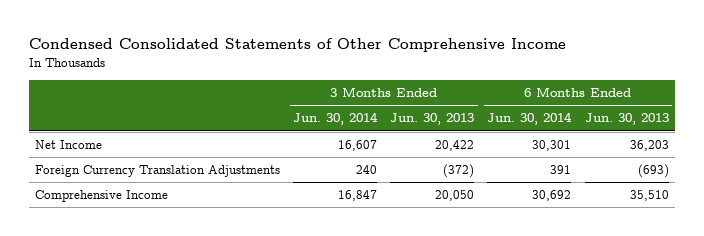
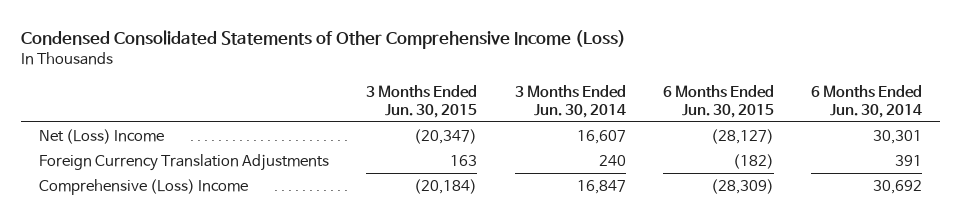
- Condensed Consolidated Statements of Other Comprehensive Income
+ Condensed Consolidated Statements of Other Comprehensive Income (Loss)
- | 3 Months Ended Jun. 30, 2014 | 3 Months Ended Jun. 30, 2013 | 6 Months Ended Jun. 30, 2014 | 6 Months Ended Jun. 30, 2013
+ | 3 Months Ended Jun. 30, 2015 | 3 Months Ended Jun. 30, 2014 | 6 Months Ended Jun. 30, 2015 | 6 Months Ended Jun. 30, 2014
- Net Income | 16,607 | 20,422 | 30,301 | 36,203
+ Net (Loss) Income | (20,347) | 16,607 | (28,127) | 30,301
- Comprehensive Income | 16,847 | 20,050 | 30,692 | 35,510
+ Comprehensive (Loss) Income | (20,184) | 16,847 | (28,309) | 30,692

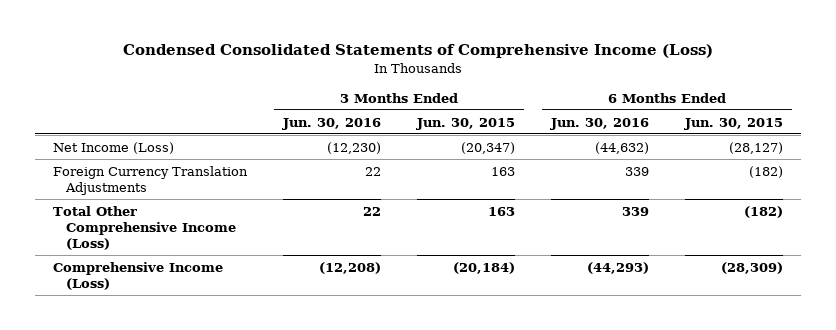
- Condensed Consolidated Statements of Other Comprehensive Income (Loss)
+ Condensed Consolidated Statements of Comprehensive Income (Loss)
- | 3 Months Ended Jun. 30, 2015 | 3 Months Ended Jun. 30, 2014 | 6 Months Ended Jun. 30, 2015 | 6 Months Ended Jun. 30, 2014
+ | 3 Months Ended Jun. 30, 2016 | 3 Months Ended Jun. 30, 2015 | 6 Months Ended Jun. 30, 2016 | 6 Months Ended Jun. 30, 2015
- Net (Loss) Income | (20,347) | 16,607 | (28,127) | 30,301
+ Net Income (Loss) | (12,230) | (20,347) | (44,632) | (28,127)
- Comprehensive (Loss) Income | (20,184) | 16,847 | (28,309) | 30,692
+ Total Other Comprehensive Income (Loss) | 22 | 163 | 339 | (182)
+ Comprehensive Income (Loss) | (12,208) | (20,184) | (44,293) | (28,309)

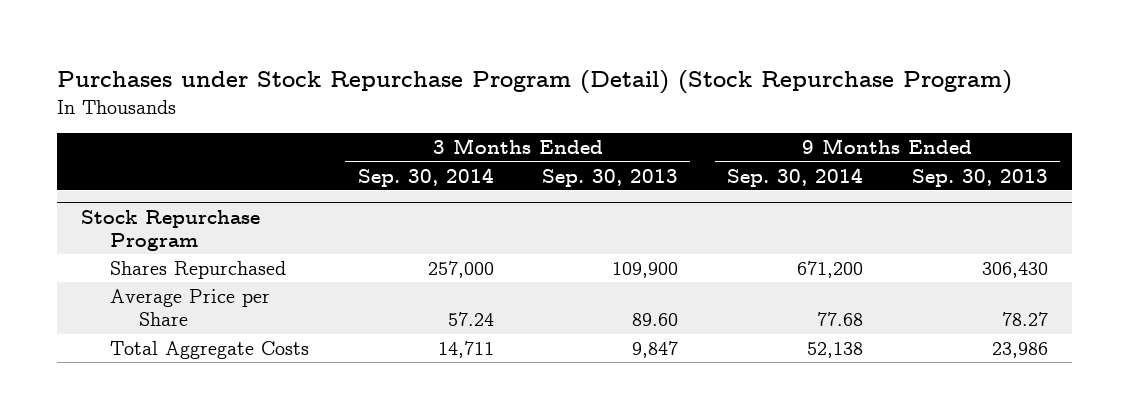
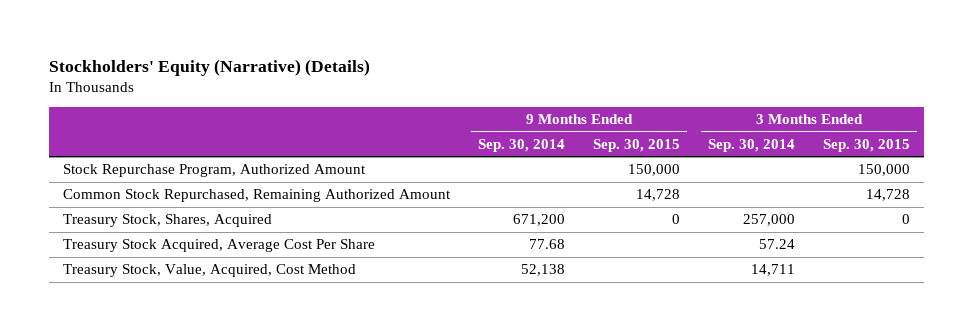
- Purchases under Stock Repurchase Program (Detail) (Stock Repurchase Program)
+ Stockholders' Equity (Narrative) (Details)
- | 3 Months Ended Sep. 30, 2014 | 3 Months Ended Sep. 30, 2013 | 9 Months Ended Sep. 30, 2014 | 9 Months Ended Sep. 30, 2013
+ | 9 Months Ended Sep. 30, 2014 | 9 Months Ended Sep. 30, 2015 | 3 Months Ended Sep. 30, 2014 | 3 Months Ended Sep. 30, 2015
- Stock Repurchase Program
- Shares Repurchased | 257,000 | 109,900 | 671,200 | 306,430
- Average Price per Share | 57.24 | 89.60 | 77.68 | 78.27
- Total Aggregate Costs | 14,711 | 9,847 | 52,138 | 23,986
+ Stock Repurchase Program, Authorized Amount | | 150,000 | | 150,000
+ Common Stock Repurchased, Remaining Authorized Amount | | 14,728 | | 14,728
+ Treasury Stock, Shares, Acquired | 671,200 | 0 | 257,000 | 0
+ Treasury Stock Acquired, Average Cost Per Share | 77.68 | | 57.24 |
+ Treasury Stock, Value, Acquired, Cost Method | 52,138 | | 14,711 |

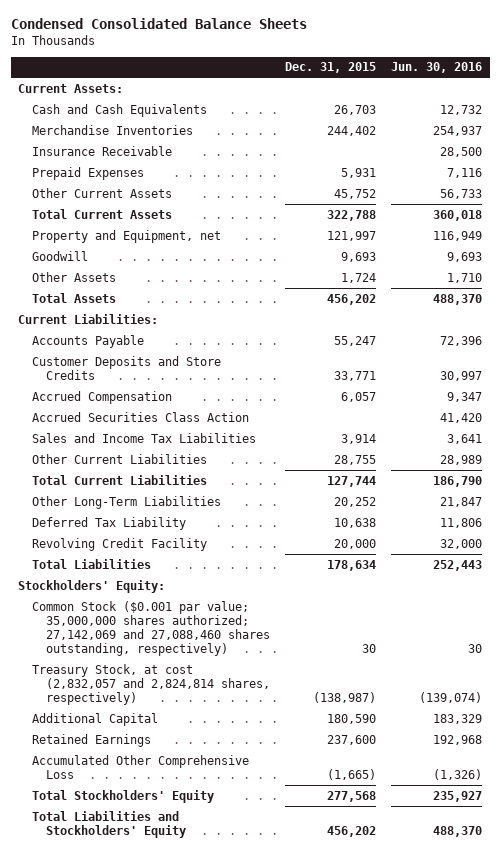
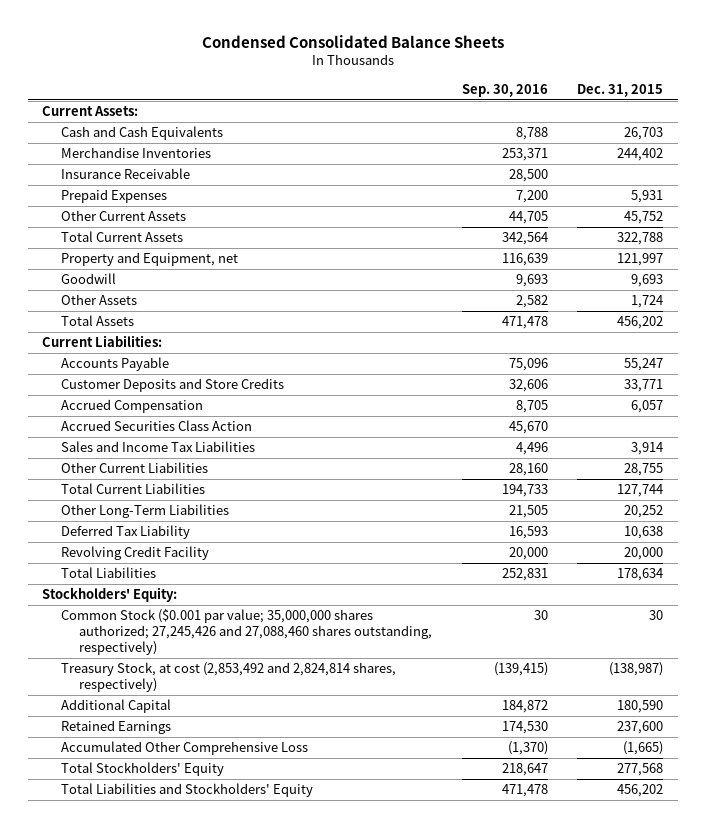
- | Dec. 31, 2015 | Jun. 30, 2016
+ | Sep. 30, 2016 | Dec. 31, 2015
- Common Stock ($0.001 par value; 35,000,000 shares authorized; 27,142,069 and 27,088,460 shares outstanding, respectively) | 30 | 30
- Treasury Stock, at cost (2,832,057 and 2,824,814 shares, respectively) | (138,987) | (139,074)
+ Common Stock ($0.001 par value; 35,000,000 shares authorized; 27,245,426 and 27,088,460 shares outstanding, respectively) | 30 | 30
+ Treasury Stock, at cost (2,853,492 and 2,824,814 shares, respectively) | (139,415) | (138,987)

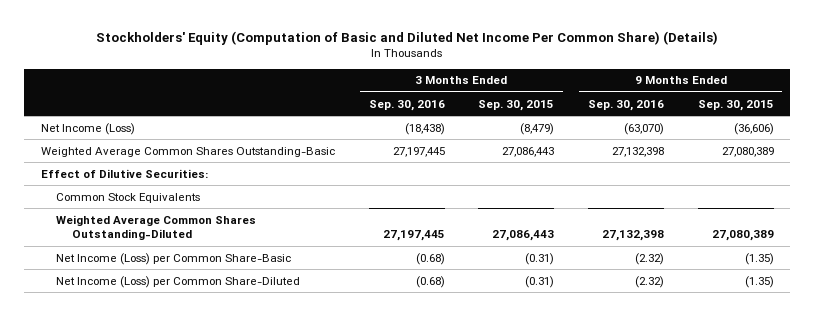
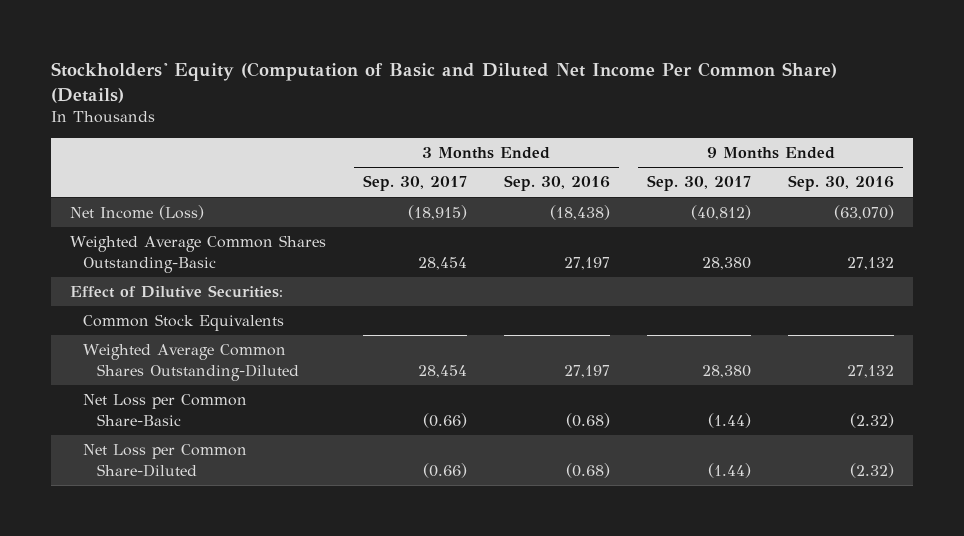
- | 3 Months Ended Sep. 30, 2016 | 3 Months Ended Sep. 30, 2015 | 9 Months Ended Sep. 30, 2016 | 9 Months Ended Sep. 30, 2015
+ | 3 Months Ended Sep. 30, 2017 | 3 Months Ended Sep. 30, 2016 | 9 Months Ended Sep. 30, 2017 | 9 Months Ended Sep. 30, 2016
- Weighted Average Common Shares Outstanding-Basic | 27,197,445 | 27,086,443 | 27,132,398 | 27,080,389
+ Weighted Average Common Shares Outstanding-Basic | 28,454 | 27,197 | 28,380 | 27,132
- Weighted Average Common Shares Outstanding-Diluted | 27,197,445 | 27,086,443 | 27,132,398 | 27,080,389
- Net Income (Loss) per Common Share-Basic | (0.68) | (0.31) | (2.32) | (1.35)
- Net Income (Loss) per Common Share-Diluted | (0.68) | (0.31) | (2.32) | (1.35)
+ Weighted Average Common Shares Outstanding-Diluted | 28,454 | 27,197 | 28,380 | 27,132
+ Net Loss per Common Share-Basic | (0.66) | (0.68) | (1.44) | (2.32)
+ Net Loss per Common Share-Diluted | (0.66) | (0.68) | (1.44) | (2.32)

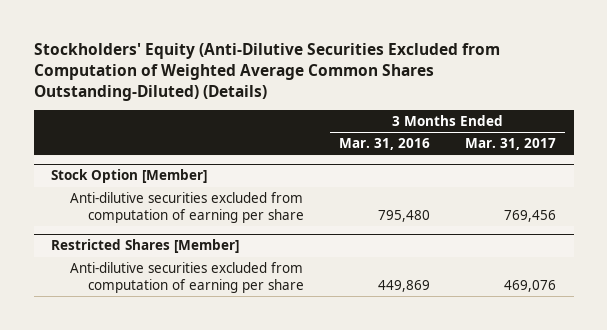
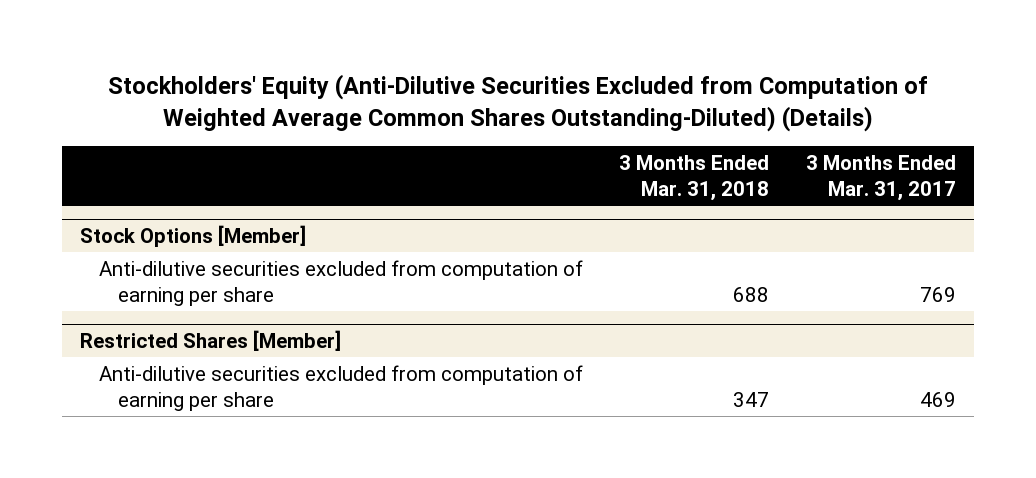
- | 3 Months Ended Mar. 31, 2016 | 3 Months Ended Mar. 31, 2017
+ | 3 Months Ended Mar. 31, 2018 | 3 Months Ended Mar. 31, 2017
- Stock Option [Member]
- Anti-dilutive securities excluded from computation of earning per share | 795,480 | 769,456
+ Stock Options [Member]
+ Anti-dilutive securities excluded from computation of earning per share | 688 | 769
@ Restricted Shares [Member]
- Anti-dilutive securities excluded from computation of earning per share | 449,869 | 469,076
+ Anti-dilutive securities excluded from computation of earning per share | 347 | 469

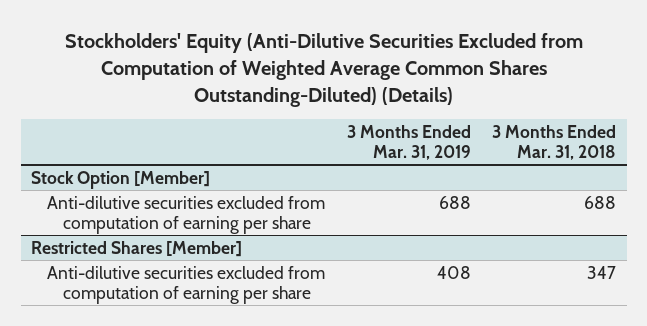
- | 3 Months Ended Mar. 31, 2018 | 3 Months Ended Mar. 31, 2017
+ | 3 Months Ended Mar. 31, 2019 | 3 Months Ended Mar. 31, 2018
- Stock Options [Member]
+ Stock Option [Member]

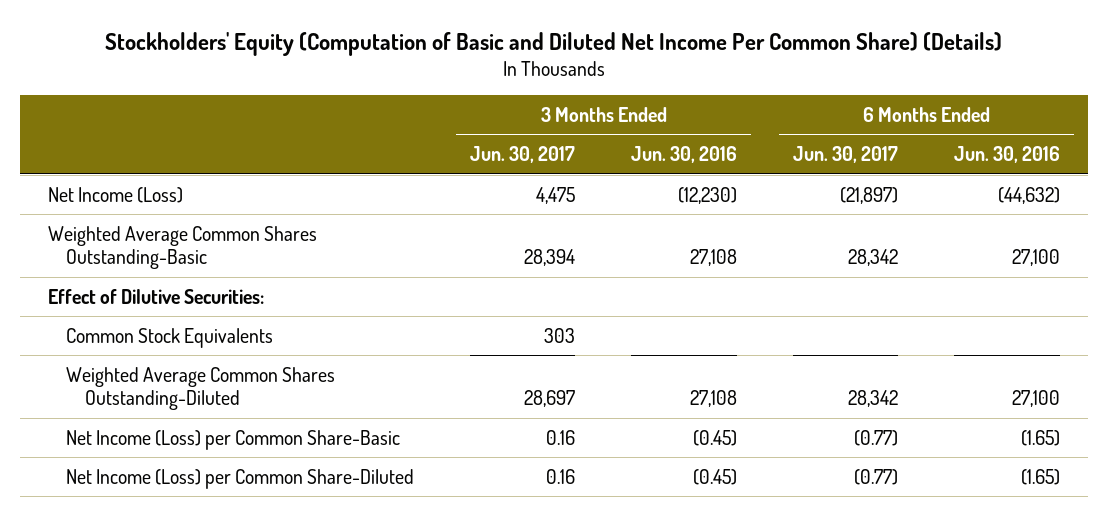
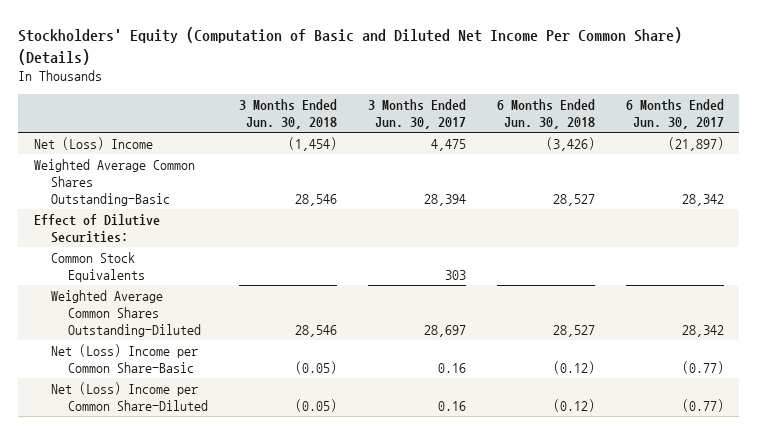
- | 3 Months Ended Jun. 30, 2017 | 3 Months Ended Jun. 30, 2016 | 6 Months Ended Jun. 30, 2017 | 6 Months Ended Jun. 30, 2016
+ | 3 Months Ended Jun. 30, 2018 | 3 Months Ended Jun. 30, 2017 | 6 Months Ended Jun. 30, 2018 | 6 Months Ended Jun. 30, 2017
- Net Income (Loss) | 4,475 | (12,230) | (21,897) | (44,632)
+ Net (Loss) Income | (1,454) | 4,475 | (3,426) | (21,897)
- Net Income (Loss) per Common Share-Basic | 0.16 | (0.45) | (0.77) | (1.65)
- Net Income (Loss) per Common Share-Diluted | 0.16 | (0.45) | (0.77) | (1.65)
+ Net (Loss) Income per Common Share-Basic | (0.05) | 0.16 | (0.12) | (0.77)
+ Net (Loss) Income per Common Share-Diluted | (0.05) | 0.16 | (0.12) | (0.77)

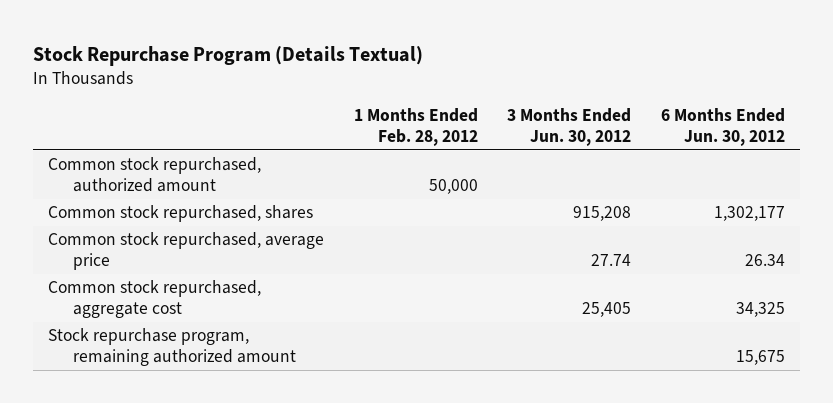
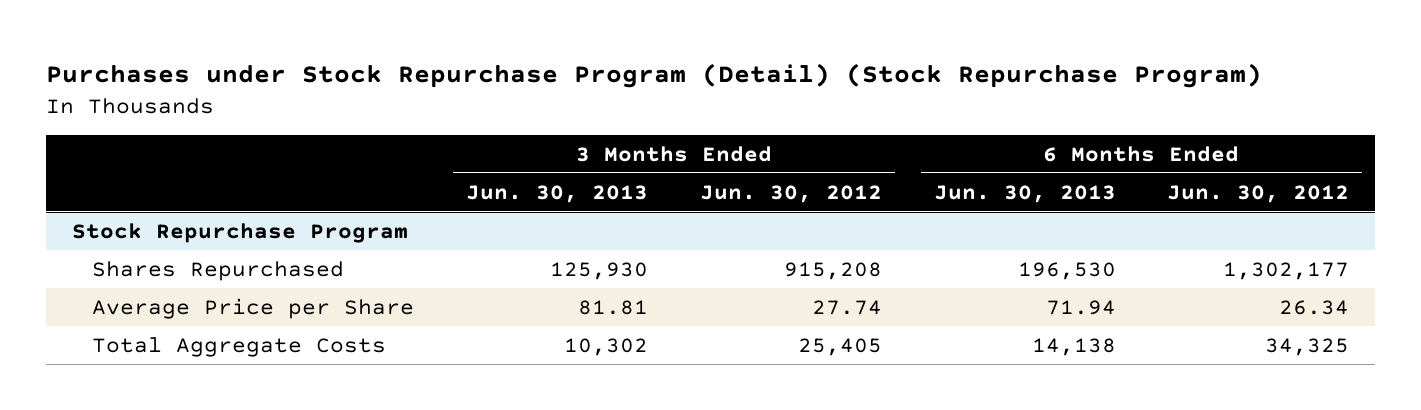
- Stock Repurchase Program (Details Textual)
+ Purchases under Stock Repurchase Program (Detail) (Stock Repurchase Program)
- | 1 Months Ended Feb. 28, 2012 | 3 Months Ended Jun. 30, 2012 | 6 Months Ended Jun. 30, 2012
+ | 3 Months Ended Jun. 30, 2013 | 3 Months Ended Jun. 30, 2012 | 6 Months Ended Jun. 30, 2013 | 6 Months Ended Jun. 30, 2012
- Common stock repurchased, authorized amount | 50,000 | |
- Common stock repurchased, shares | | 915,208 | 1,302,177
- Common stock repurchased, average price | | 27.74 | 26.34
- Common stock repurchased, aggregate cost | | 25,405 | 34,325
- Stock repurchase program, remaining authorized amount | | | 15,675
+ Stock Repurchase Program
+ Shares Repurchased | 125,930 | 915,208 | 196,530 | 1,302,177
+ Average Price per Share | 81.81 | 27.74 | 71.94 | 26.34
+ Total Aggregate Costs | 10,302 | 25,405 | 14,138 | 34,325

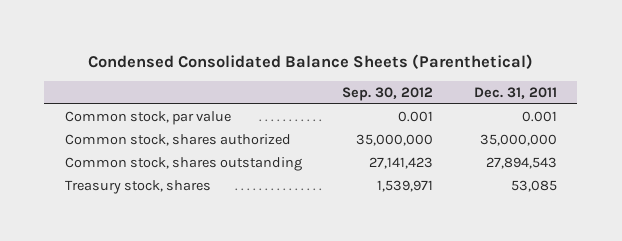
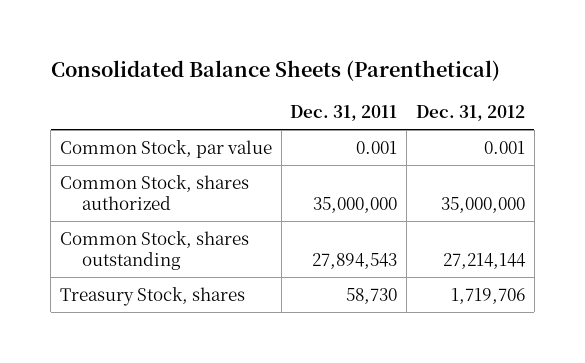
- Condensed Consolidated Balance Sheets (Parenthetical)
+ Consolidated Balance Sheets (Parenthetical)
- | Sep. 30, 2012 | Dec. 31, 2011
+ | Dec. 31, 2011 | Dec. 31, 2012
- Common stock, par value | 0.001 | 0.001
- Common stock, shares authorized | 35,000,000 | 35,000,000
- Common stock, shares outstanding | 27,141,423 | 27,894,543
- Treasury stock, shares | 1,539,971 | 53,085
+ Common Stock, par value | 0.001 | 0.001
+ Common Stock, shares authorized | 35,000,000 | 35,000,000
+ Common Stock, shares outstanding | 27,894,543 | 27,214,144
+ Treasury Stock, shares | 58,730 | 1,719,706

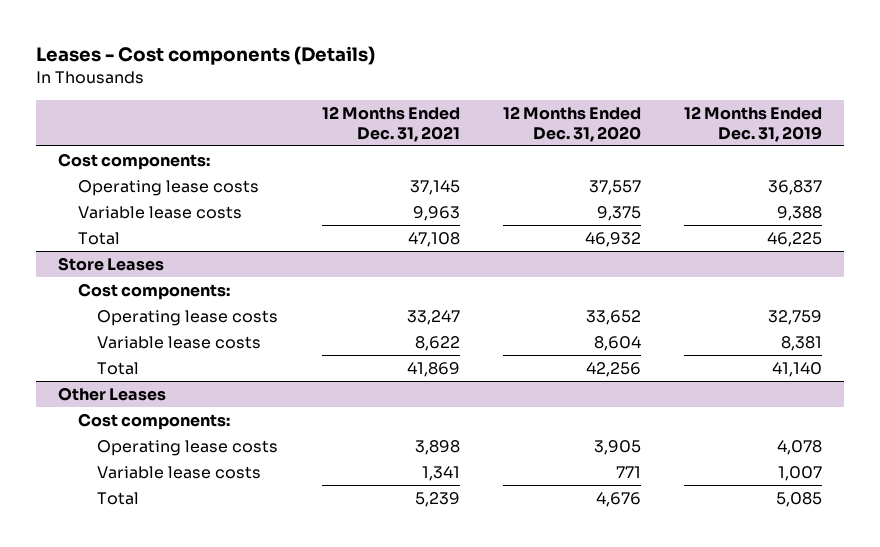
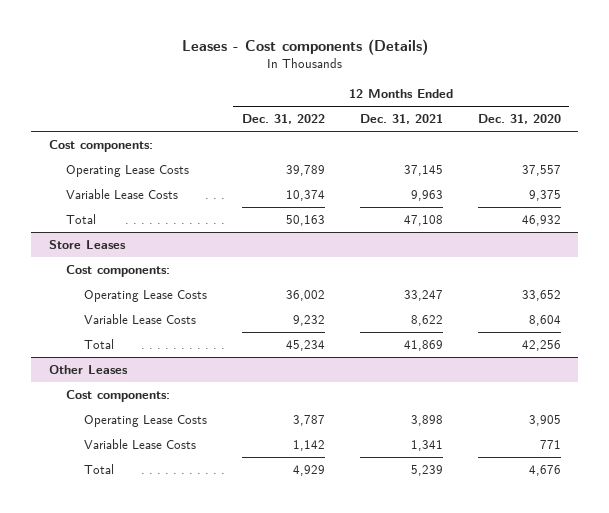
- | 12 Months Ended Dec. 31, 2021 | 12 Months Ended Dec. 31, 2020 | 12 Months Ended Dec. 31, 2019
+ | 12 Months Ended Dec. 31, 2022 | 12 Months Ended Dec. 31, 2021 | 12 Months Ended Dec. 31, 2020
- Operating lease costs | 37,145 | 37,557 | 36,837
- Variable lease costs | 9,963 | 9,375 | 9,388
+ Operating Lease Costs | 39,789 | 37,145 | 37,557
+ Variable Lease Costs | 10,374 | 9,963 | 9,375
@ Store Leases
- Operating lease costs | 33,247 | 33,652 | 32,759
- Variable lease costs | 8,622 | 8,604 | 8,381
+ Operating Lease Costs | 36,002 | 33,247 | 33,652
+ Variable Lease Costs | 9,232 | 8,622 | 8,604
@ Other Leases
- Operating lease costs | 3,898 | 3,905 | 4,078
- Variable lease costs | 1,341 | 771 | 1,007
+ Operating Lease Costs | 3,787 | 3,898 | 3,905
+ Variable Lease Costs | 1,142 | 1,341 | 771

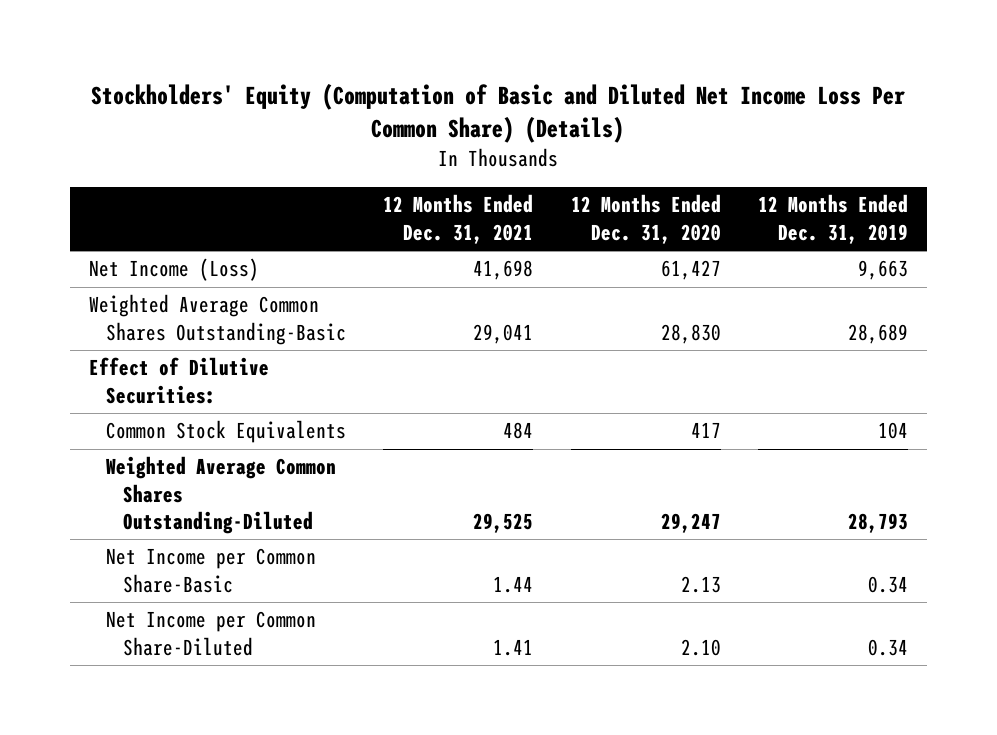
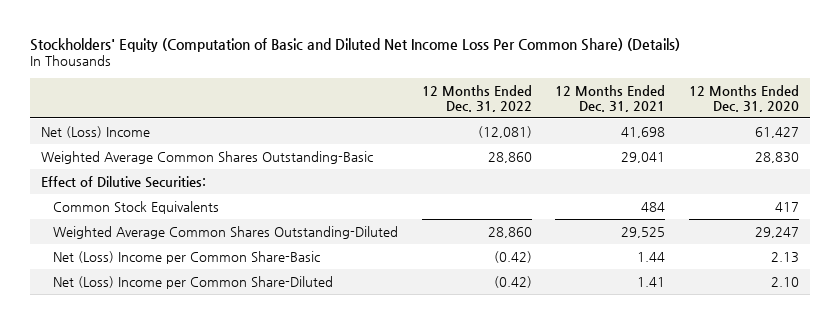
- | 12 Months Ended Dec. 31, 2021 | 12 Months Ended Dec. 31, 2020 | 12 Months Ended Dec. 31, 2019
+ | 12 Months Ended Dec. 31, 2022 | 12 Months Ended Dec. 31, 2021 | 12 Months Ended Dec. 31, 2020
- Net Income (Loss) | 41,698 | 61,427 | 9,663
+ Net (Loss) Income | (12,081) | 41,698 | 61,427
- Net Income per Common Share-Basic | 1.44 | 2.13 | 0.34
- Net Income per Common Share-Diluted | 1.41 | 2.10 | 0.34
+ Net (Loss) Income per Common Share-Basic | (0.42) | 1.44 | 2.13
+ Net (Loss) Income per Common Share-Diluted | (0.42) | 1.41 | 2.10

